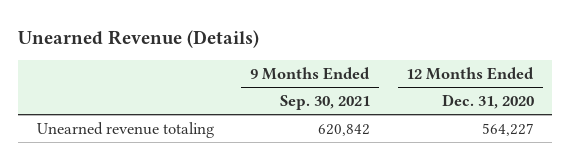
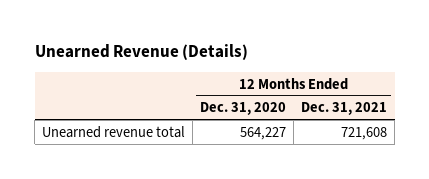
- | 9 Months Ended Sep. 30, 2021 | 12 Months Ended Dec. 31, 2020
+ | 12 Months Ended Dec. 31, 2020 | 12 Months Ended Dec. 31, 2021
- Unearned revenue totaling | 620,842 | 564,227
+ Unearned revenue total | 564,227 | 721,608

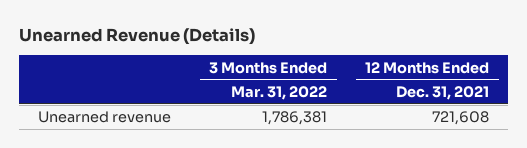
- | 12 Months Ended Dec. 31, 2020 | 12 Months Ended Dec. 31, 2021
+ | 3 Months Ended Mar. 31, 2022 | 12 Months Ended Dec. 31, 2021
- Unearned revenue total | 564,227 | 721,608
+ Unearned revenue | 1,786,381 | 721,608

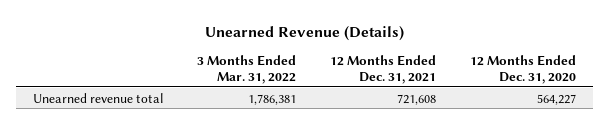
- | 3 Months Ended Mar. 31, 2022 | 12 Months Ended Dec. 31, 2021
+ | 3 Months Ended Mar. 31, 2022 | 12 Months Ended Dec. 31, 2021 | 12 Months Ended Dec. 31, 2020
- Unearned revenue | 1,786,381 | 721,608
+ Unearned revenue total | 1,786,381 | 721,608 | 564,227

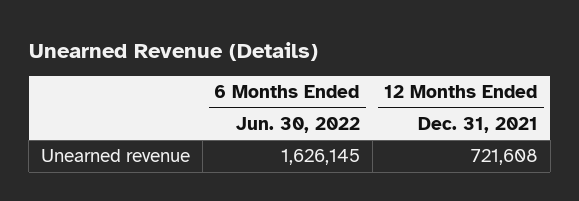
- | 3 Months Ended Mar. 31, 2022 | 12 Months Ended Dec. 31, 2021 | 12 Months Ended Dec. 31, 2020
+ | 6 Months Ended Jun. 30, 2022 | 12 Months Ended Dec. 31, 2021
- Unearned revenue total | 1,786,381 | 721,608 | 564,227
+ Unearned revenue | 1,626,145 | 721,608

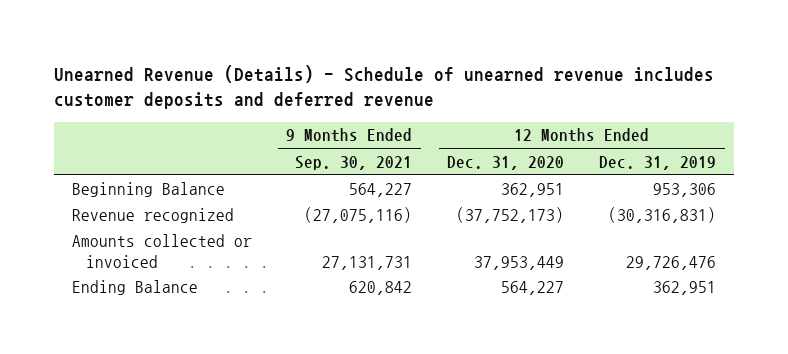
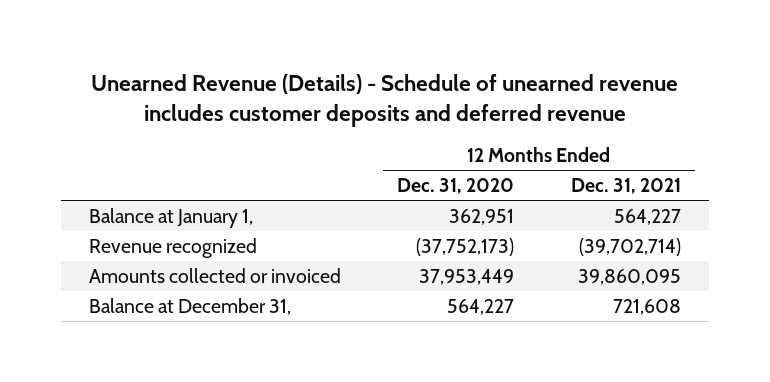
- | 9 Months Ended Sep. 30, 2021 | 12 Months Ended Dec. 31, 2020 | 12 Months Ended Dec. 31, 2019
+ | 12 Months Ended Dec. 31, 2020 | 12 Months Ended Dec. 31, 2021
- Beginning Balance | 564,227 | 362,951 | 953,306
+ Balance at January 1, | 362,951 | 564,227
- Ending Balance | 620,842 | 564,227 | 362,951
+ Balance at December 31, | 564,227 | 721,608

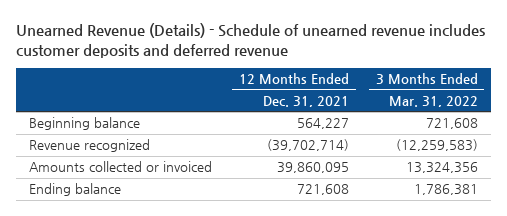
- | 12 Months Ended Dec. 31, 2020 | 12 Months Ended Dec. 31, 2021
+ | 12 Months Ended Dec. 31, 2021 | 3 Months Ended Mar. 31, 2022
- Balance at January 1, | 362,951 | 564,227
+ Beginning balance | 564,227 | 721,608
- Balance at December 31, | 564,227 | 721,608
+ Ending balance | 721,608 | 1,786,381

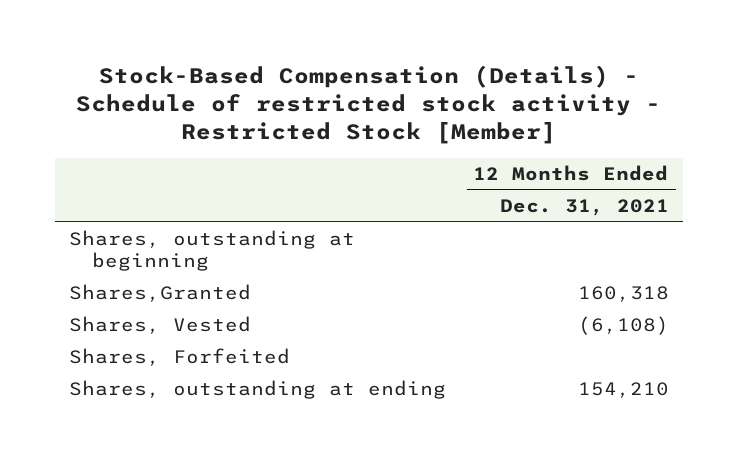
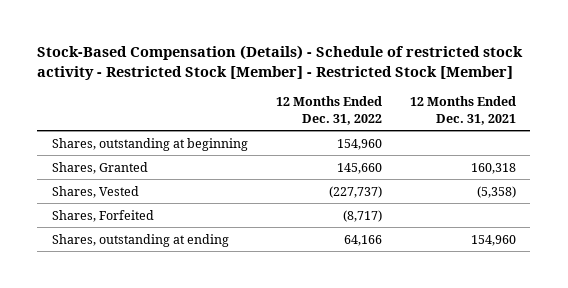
- Stock-Based Compensation (Details) - Schedule of restricted stock activity - Restricted Stock [Member]
+ Stock-Based Compensation (Details) - Schedule of restricted stock activity - Restricted Stock [Member] - Restricted Stock [Member]
- | 12 Months Ended Dec. 31, 2021
+ | 12 Months Ended Dec. 31, 2022 | 12 Months Ended Dec. 31, 2021
- Shares,Granted | 160,318
- Shares, Vested | (6,108)
+ Shares, Granted | 145,660 | 160,318
+ Shares, Vested | (227,737) | (5,358)
- Shares, outstanding at ending | 154,210
+ Shares, outstanding at ending | 64,166 | 154,960

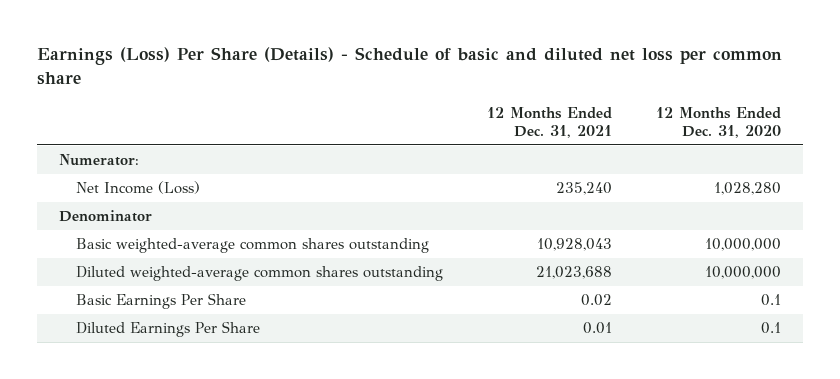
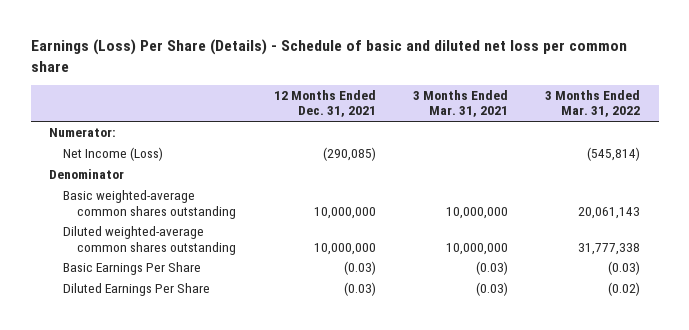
- | 12 Months Ended Dec. 31, 2021 | 12 Months Ended Dec. 31, 2020
+ | 12 Months Ended Dec. 31, 2021 | 3 Months Ended Mar. 31, 2021 | 3 Months Ended Mar. 31, 2022
- Net Income (Loss) | 235,240 | 1,028,280
+ Net Income (Loss) | (290,085) | | (545,814)
- Basic weighted-average common shares outstanding | 10,928,043 | 10,000,000
- Diluted weighted-average common shares outstanding | 21,023,688 | 10,000,000
- Basic Earnings Per Share | 0.02 | 0.1
- Diluted Earnings Per Share | 0.01 | 0.1
+ Basic weighted-average common shares outstanding | 10,000,000 | 10,000,000 | 20,061,143
+ Diluted weighted-average common shares outstanding | 10,000,000 | 10,000,000 | 31,777,338
+ Basic Earnings Per Share | (0.03) | (0.03) | (0.03)
+ Diluted Earnings Per Share | (0.03) | (0.03) | (0.02)

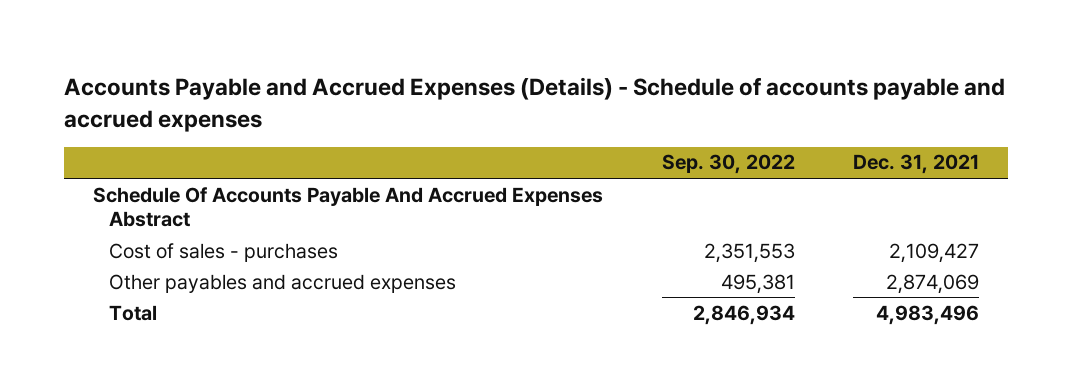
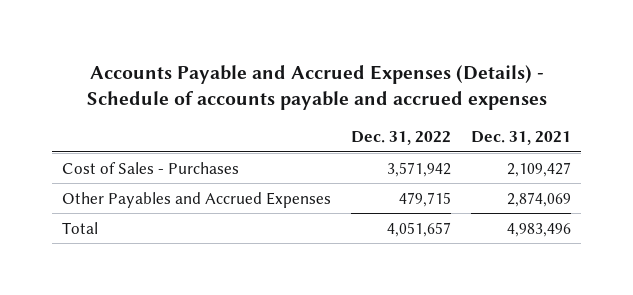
- | Sep. 30, 2022 | Dec. 31, 2021
+ | Dec. 31, 2022 | Dec. 31, 2021
- Schedule Of Accounts Payable And Accrued Expenses Abstract
- Cost of sales - purchases | 2,351,553 | 2,109,427
- Other payables and accrued expenses | 495,381 | 2,874,069
+ Cost of Sales - Purchases | 3,571,942 | 2,109,427
+ Other Payables and Accrued Expenses | 479,715 | 2,874,069

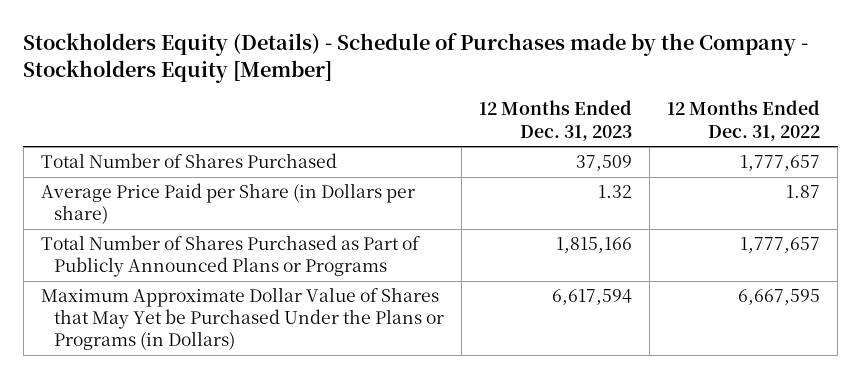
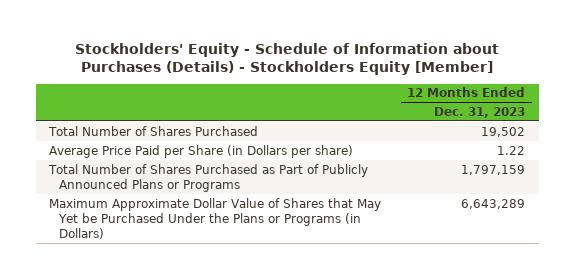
- Stockholders Equity (Details) - Schedule of Purchases made by the Company - Stockholders Equity [Member]
+ Stockholders' Equity - Schedule of Information about Purchases (Details) - Stockholders Equity [Member]
- | 12 Months Ended Dec. 31, 2023 | 12 Months Ended Dec. 31, 2022
+ | 12 Months Ended Dec. 31, 2023
- Total Number of Shares Purchased | 37,509 | 1,777,657
- Average Price Paid per Share (in Dollars per share) | 1.32 | 1.87
- Total Number of Shares Purchased as Part of Publicly Announced Plans or Programs | 1,815,166 | 1,777,657
- Maximum Approximate Dollar Value of Shares that May Yet be Purchased Under the Plans or Programs (in Dollars) | 6,617,594 | 6,667,595
+ Total Number of Shares Purchased | 19,502
+ Average Price Paid per Share (in Dollars per share) | 1.22
+ Total Number of Shares Purchased as Part of Publicly Announced Plans or Programs | 1,797,159
+ Maximum Approximate Dollar Value of Shares that May Yet be Purchased Under the Plans or Programs (in Dollars) | 6,643,289

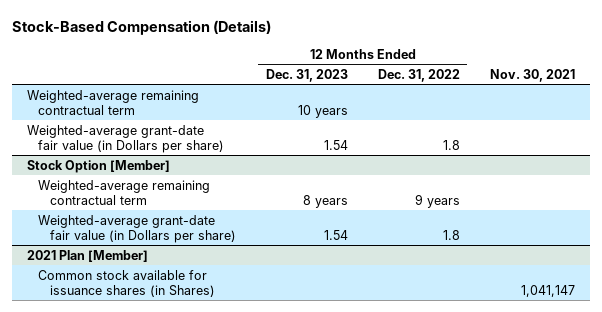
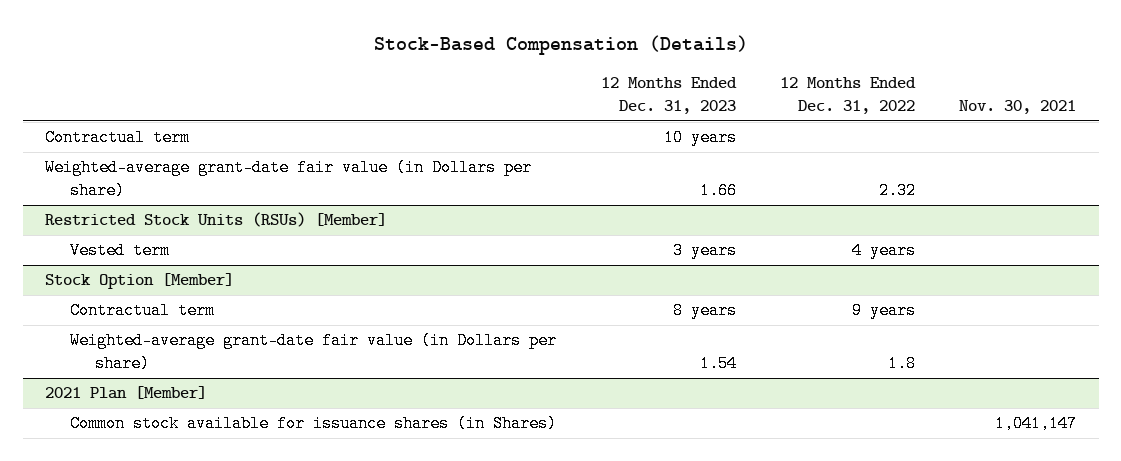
- Weighted-average remaining contractual term | 10 years | |
- Weighted-average grant-date fair value (in Dollars per share) | 1.54 | 1.8 |
+ Contractual term | 10 years | |
+ Weighted-average grant-date fair value (in Dollars per share) | 1.66 | 2.32 |
+ Restricted Stock Units (RSUs) [Member]
+ Vested term | 3 years | 4 years |
@ Stock Option [Member]
- Weighted-average remaining contractual term | 8 years | 9 years |
+ Contractual term | 8 years | 9 years |

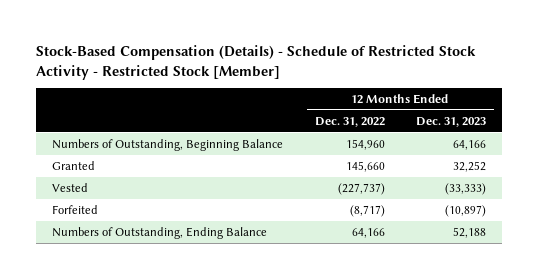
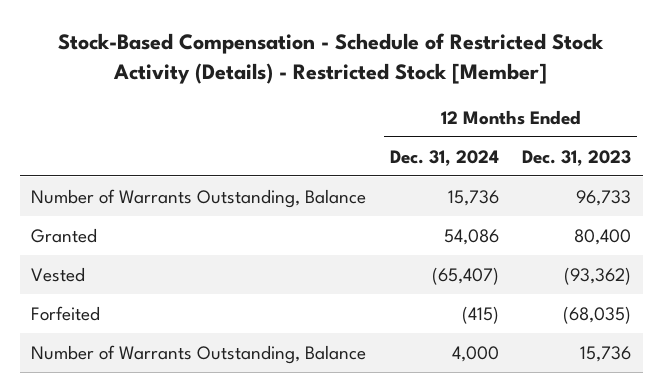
- Stock-Based Compensation (Details) - Schedule of Restricted Stock Activity - Restricted Stock [Member]
+ Stock-Based Compensation - Schedule of Restricted Stock Activity (Details) - Restricted Stock [Member]
- | 12 Months Ended Dec. 31, 2022 | 12 Months Ended Dec. 31, 2023
+ | 12 Months Ended Dec. 31, 2024 | 12 Months Ended Dec. 31, 2023
- Numbers of Outstanding, Beginning Balance | 154,960 | 64,166
- Granted | 145,660 | 32,252
- Vested | (227,737) | (33,333)
- Forfeited | (8,717) | (10,897)
- Numbers of Outstanding, Ending Balance | 64,166 | 52,188
+ Number of Warrants Outstanding, Balance | 15,736 | 96,733
+ Granted | 54,086 | 80,400
+ Vested | (65,407) | (93,362)
+ Forfeited | (415) | (68,035)
+ Number of Warrants Outstanding, Balance | 4,000 | 15,736

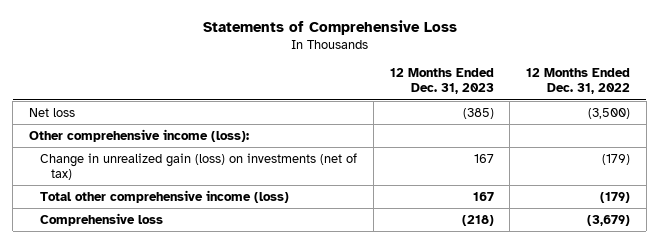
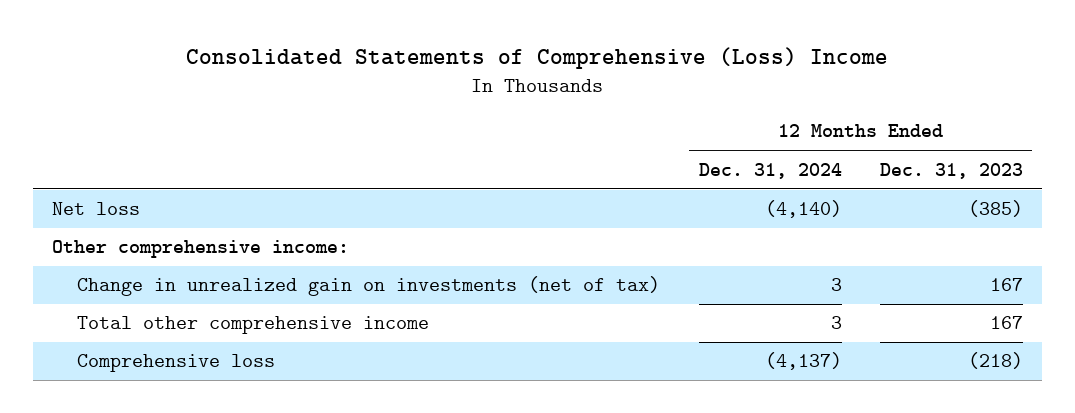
- Statements of Comprehensive Loss
+ Consolidated Statements of Comprehensive (Loss) Income
- | 12 Months Ended Dec. 31, 2023 | 12 Months Ended Dec. 31, 2022
+ | 12 Months Ended Dec. 31, 2024 | 12 Months Ended Dec. 31, 2023
- Other comprehensive income (loss):
- Change in unrealized gain (loss) on investments (net of tax) | 167 | (179)
- Total other comprehensive income (loss) | 167 | (179)
+ Other comprehensive income:
+ Change in unrealized gain on investments (net of tax) | 3 | 167
+ Total other comprehensive income | 3 | 167

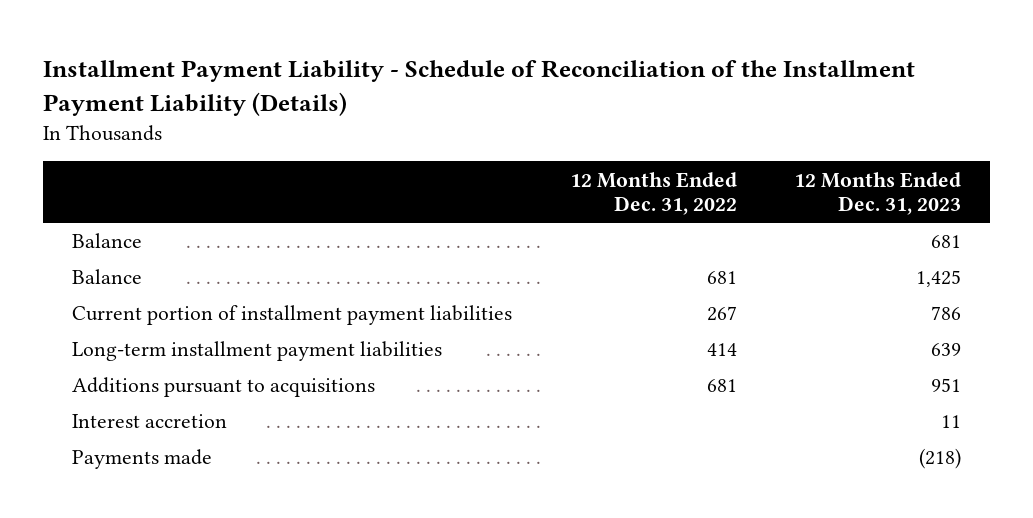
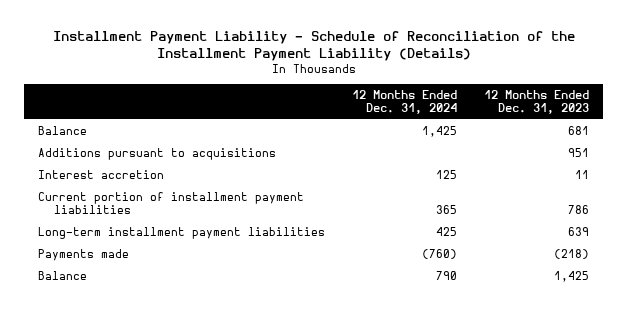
- | 12 Months Ended Dec. 31, 2022 | 12 Months Ended Dec. 31, 2023
+ | 12 Months Ended Dec. 31, 2024 | 12 Months Ended Dec. 31, 2023
moved down: Current portion of installment payment liabilities | 365 | 786
moved down: Long-term installment payment liabilities | 425 | 639
moved down: Balance | 790 | 1,425

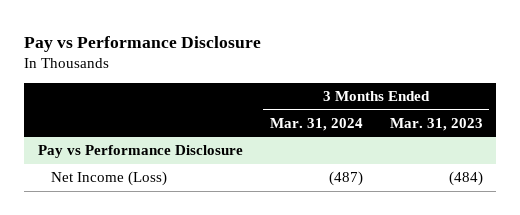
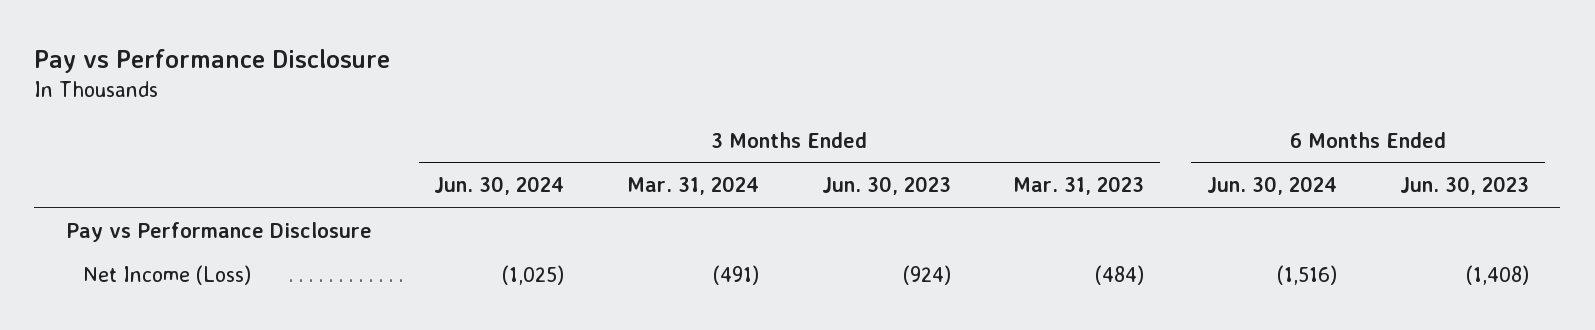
- | 3 Months Ended Mar. 31, 2024 | 3 Months Ended Mar. 31, 2023
+ | 3 Months Ended Jun. 30, 2024 | 3 Months Ended Mar. 31, 2024 | 3 Months Ended Jun. 30, 2023 | 3 Months Ended Mar. 31, 2023 | 6 Months Ended Jun. 30, 2024 | 6 Months Ended Jun. 30, 2023
- Net Income (Loss) | (487) | (484)
+ Net Income (Loss) | (1,025) | (491) | (924) | (484) | (1,516) | (1,408)

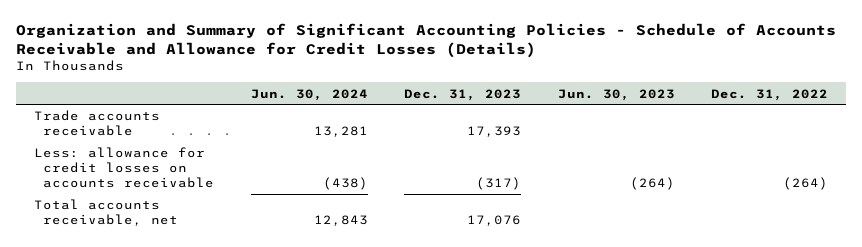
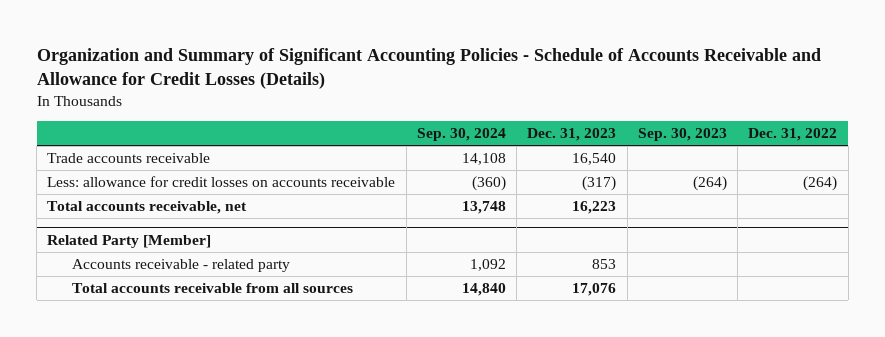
- | Jun. 30, 2024 | Dec. 31, 2023 | Jun. 30, 2023 | Dec. 31, 2022
+ | Sep. 30, 2024 | Dec. 31, 2023 | Sep. 30, 2023 | Dec. 31, 2022
- Trade accounts receivable | 13,281 | 17,393 | |
+ Trade accounts receivable | 14,108 | 16,540 | |
- Total accounts receivable, net | 12,843 | 17,076 | |
+ Total accounts receivable, net | 13,748 | 16,223 | |
+ Related Party [Member]
+ Accounts receivable - related party | 1,092 | 853 | |
+ Total accounts receivable from all sources | 14,840 | 17,076 | |

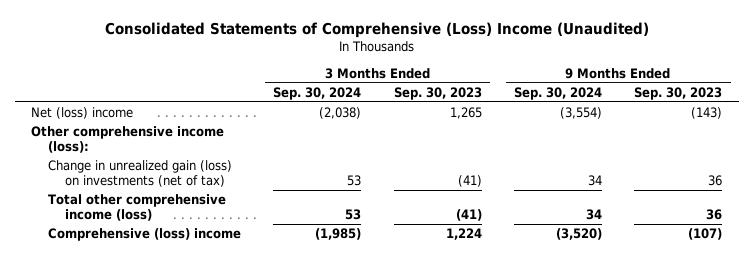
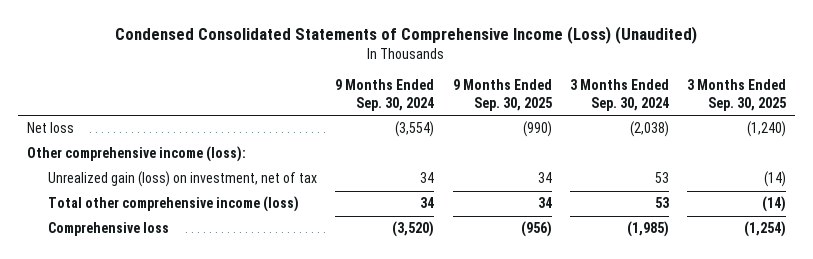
- Consolidated Statements of Comprehensive (Loss) Income (Unaudited)
+ Condensed Consolidated Statements of Comprehensive Income (Loss) (Unaudited)
- | 3 Months Ended Sep. 30, 2024 | 3 Months Ended Sep. 30, 2023 | 9 Months Ended Sep. 30, 2024 | 9 Months Ended Sep. 30, 2023
+ | 9 Months Ended Sep. 30, 2024 | 9 Months Ended Sep. 30, 2025 | 3 Months Ended Sep. 30, 2024 | 3 Months Ended Sep. 30, 2025
- Net (loss) income | (2,038) | 1,265 | (3,554) | (143)
+ Net loss | (3,554) | (990) | (2,038) | (1,240)
- Change in unrealized gain (loss) on investments (net of tax) | 53 | (41) | 34 | 36
+ Unrealized gain (loss) on investment, net of tax | 34 | 34 | 53 | (14)
- Comprehensive (loss) income | (1,985) | 1,224 | (3,520) | (107)
+ Comprehensive loss | (3,520) | (956) | (1,985) | (1,254)

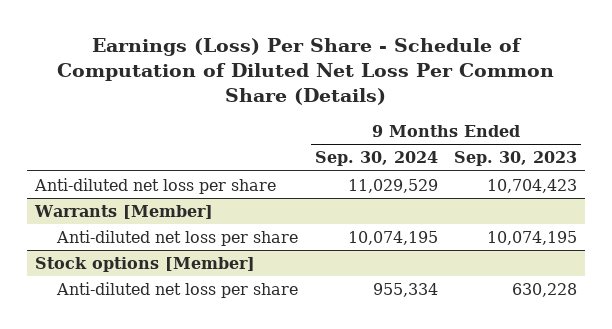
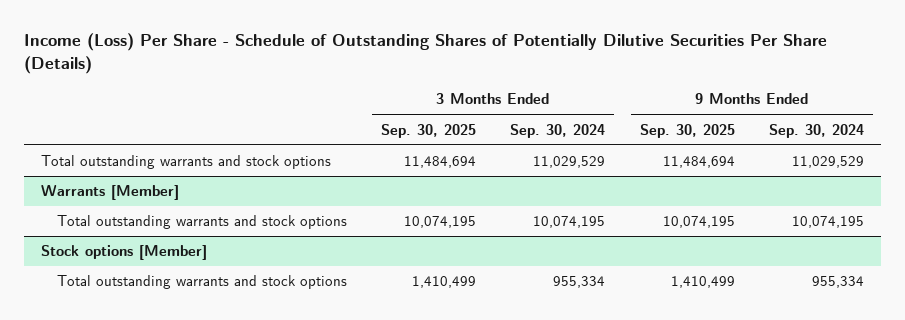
- Earnings (Loss) Per Share - Schedule of Computation of Diluted Net Loss Per Common Share (Details)
+ Income (Loss) Per Share - Schedule of Outstanding Shares of Potentially Dilutive Securities Per Share (Details)
- | 9 Months Ended Sep. 30, 2024 | 9 Months Ended Sep. 30, 2023
+ | 3 Months Ended Sep. 30, 2025 | 3 Months Ended Sep. 30, 2024 | 9 Months Ended Sep. 30, 2025 | 9 Months Ended Sep. 30, 2024
- Anti-diluted net loss per share | 11,029,529 | 10,704,423
+ Total outstanding warrants and stock options | 11,484,694 | 11,029,529 | 11,484,694 | 11,029,529
@ Warrants [Member]
- Anti-diluted net loss per share | 10,074,195 | 10,074,195
+ Total outstanding warrants and stock options | 10,074,195 | 10,074,195 | 10,074,195 | 10,074,195
@ Stock options [Member]
- Anti-diluted net loss per share | 955,334 | 630,228
+ Total outstanding warrants and stock options | 1,410,499 | 955,334 | 1,410,499 | 955,334

